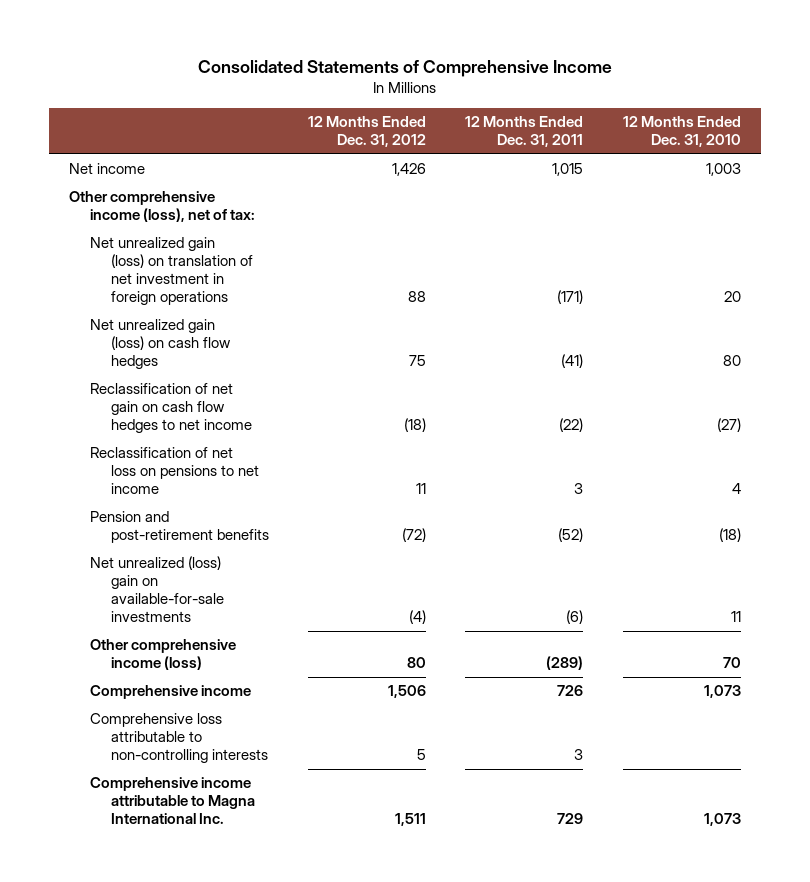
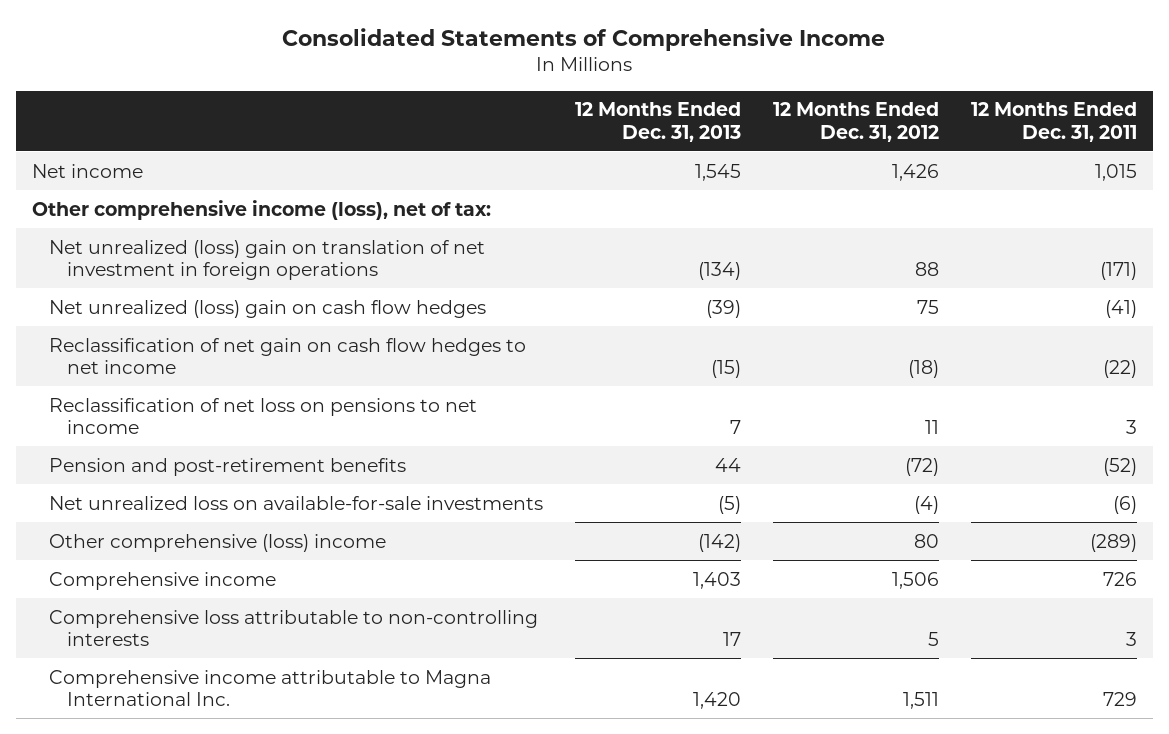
- | 12 Months Ended Dec. 31, 2012 | 12 Months Ended Dec. 31, 2011 | 12 Months Ended Dec. 31, 2010
+ | 12 Months Ended Dec. 31, 2013 | 12 Months Ended Dec. 31, 2012 | 12 Months Ended Dec. 31, 2011
- Net unrealized gain (loss) on translation of net investment in foreign operations | 88 | (171) | 20
- Net unrealized gain (loss) on cash flow hedges | 75 | (41) | 80
+ Net unrealized (loss) gain on translation of net investment in foreign operations | (134) | 88 | (171)
+ Net unrealized (loss) gain on cash flow hedges | (39) | 75 | (41)
- Net unrealized (loss) gain on available-for-sale investments | (4) | (6) | 11
- Other comprehensive income (loss) | 80 | (289) | 70
+ Net unrealized loss on available-for-sale investments | (5) | (4) | (6)
+ Other comprehensive (loss) income | (142) | 80 | (289)

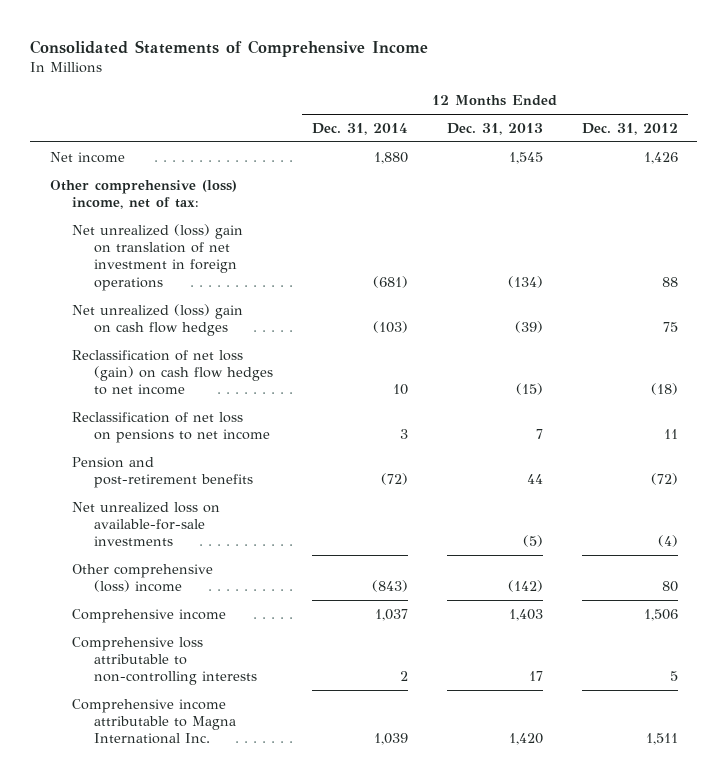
- | 12 Months Ended Dec. 31, 2013 | 12 Months Ended Dec. 31, 2012 | 12 Months Ended Dec. 31, 2011
+ | 12 Months Ended Dec. 31, 2014 | 12 Months Ended Dec. 31, 2013 | 12 Months Ended Dec. 31, 2012
- Other comprehensive income (loss), net of tax:
+ Other comprehensive (loss) income, net of tax:
- Reclassification of net gain on cash flow hedges to net income | (15) | (18) | (22)
+ Reclassification of net loss (gain) on cash flow hedges to net income | 10 | (15) | (18)

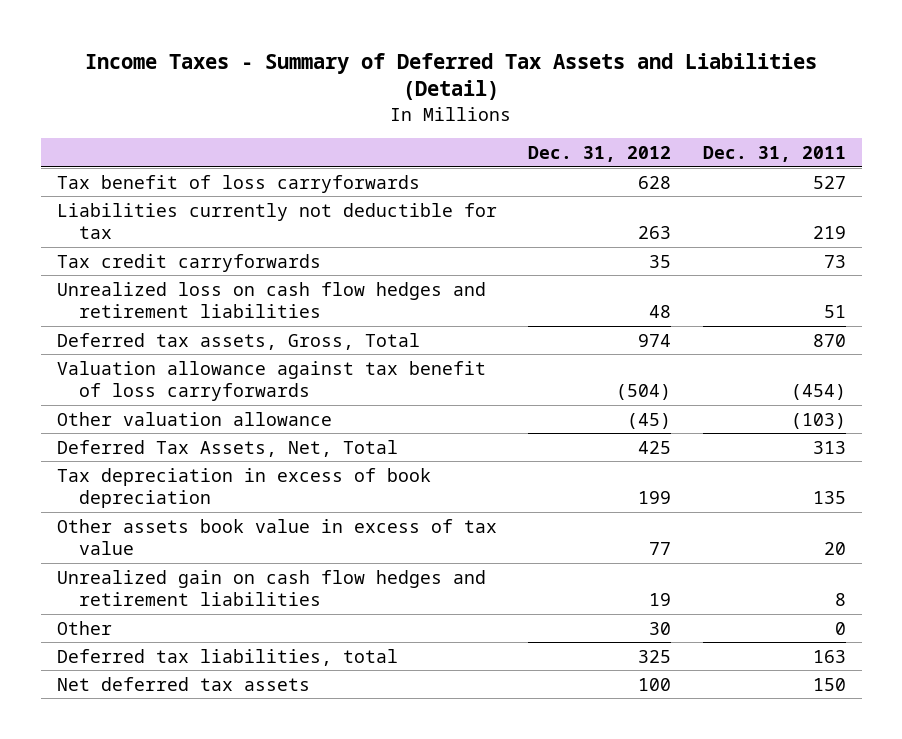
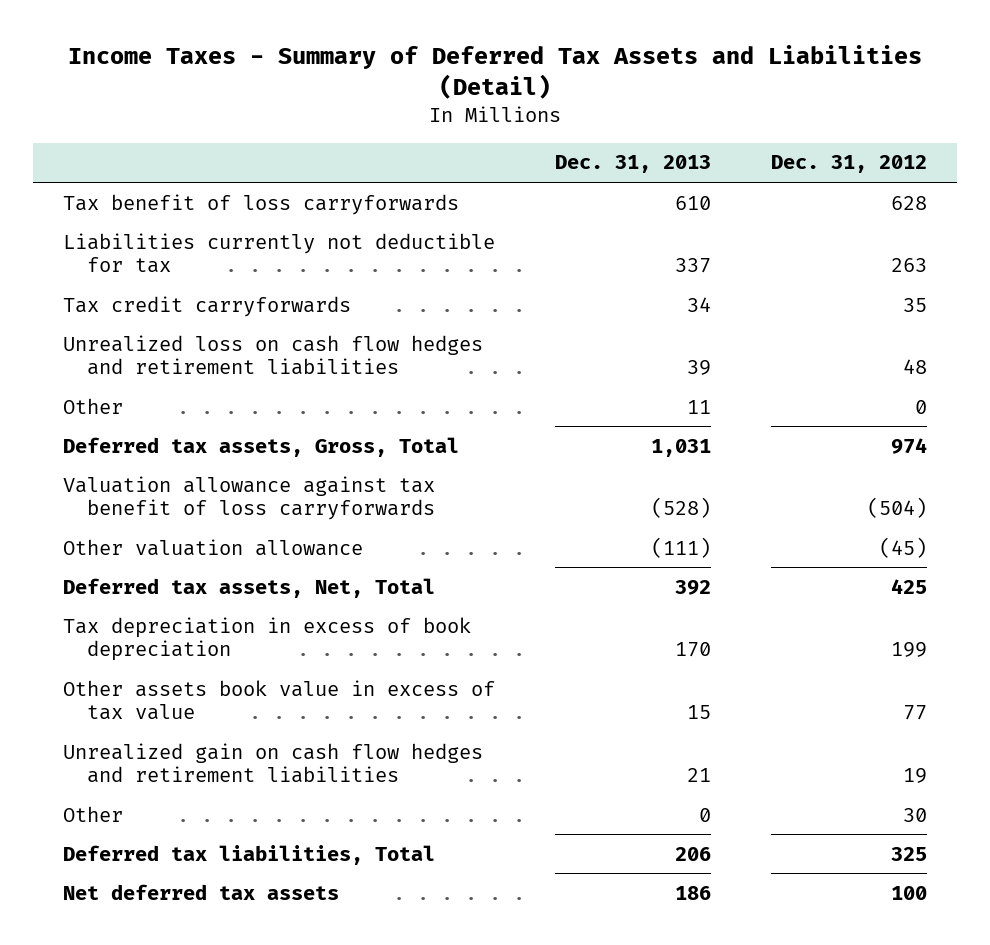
- | Dec. 31, 2012 | Dec. 31, 2011
+ | Dec. 31, 2013 | Dec. 31, 2012
+ Other | 11 | 0
- Deferred Tax Assets, Net, Total | 425 | 313
+ Deferred tax assets, Net, Total | 392 | 425
- Deferred tax liabilities, total | 325 | 163
+ Deferred tax liabilities, Total | 206 | 325

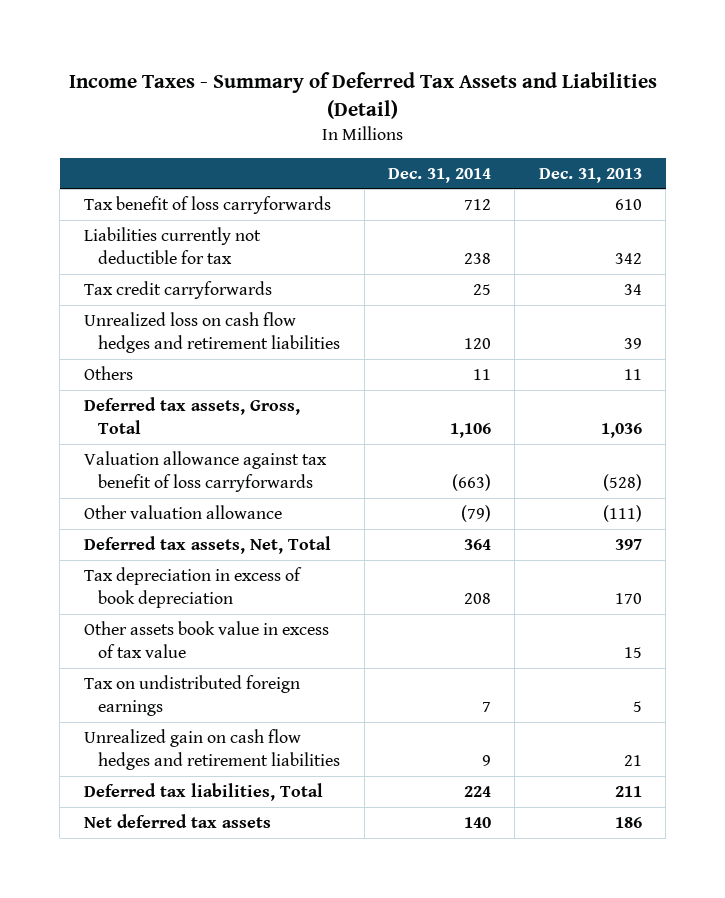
- | Dec. 31, 2013 | Dec. 31, 2012
+ | Dec. 31, 2014 | Dec. 31, 2013
- Liabilities currently not deductible for tax | 337 | 263
+ Liabilities currently not deductible for tax | 238 | 342
- Other | 11 | 0
- Deferred tax assets, Gross, Total | 1,031 | 974
+ Others | 11 | 11
+ Deferred tax assets, Gross, Total | 1,106 | 1,036
- Deferred tax assets, Net, Total | 392 | 425
+ Deferred tax assets, Net, Total | 364 | 397
+ Tax on undistributed foreign earnings | 7 | 5
- Other | 0 | 30
- Deferred tax liabilities, Total | 206 | 325
+ Deferred tax liabilities, Total | 224 | 211

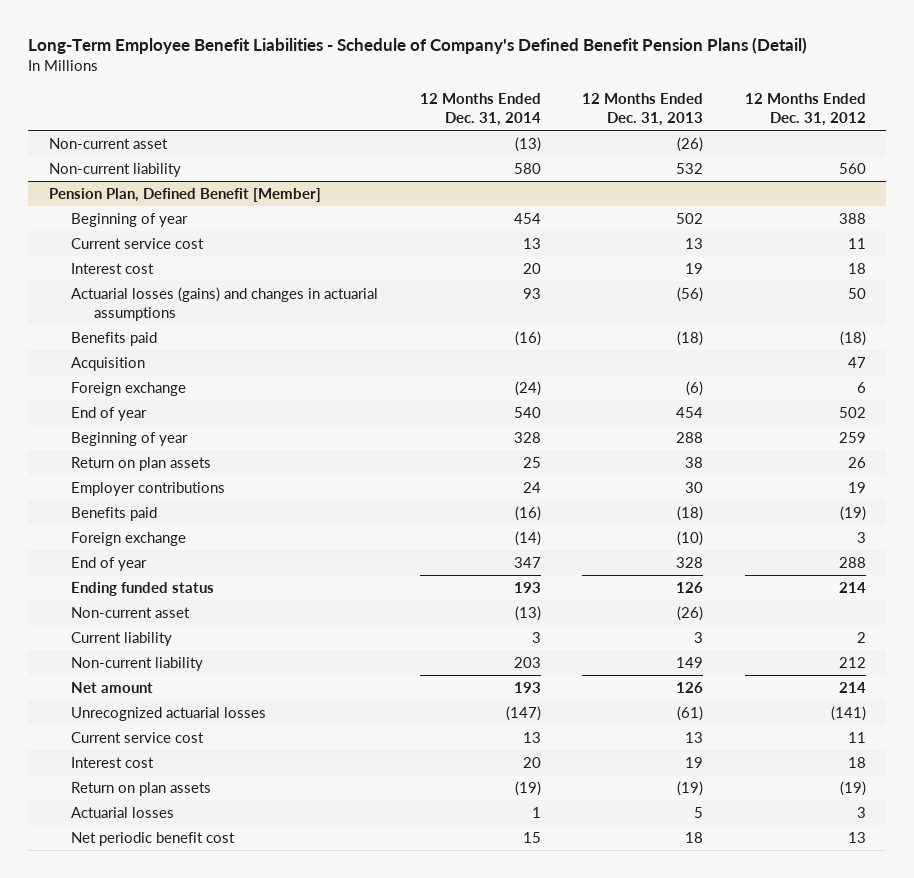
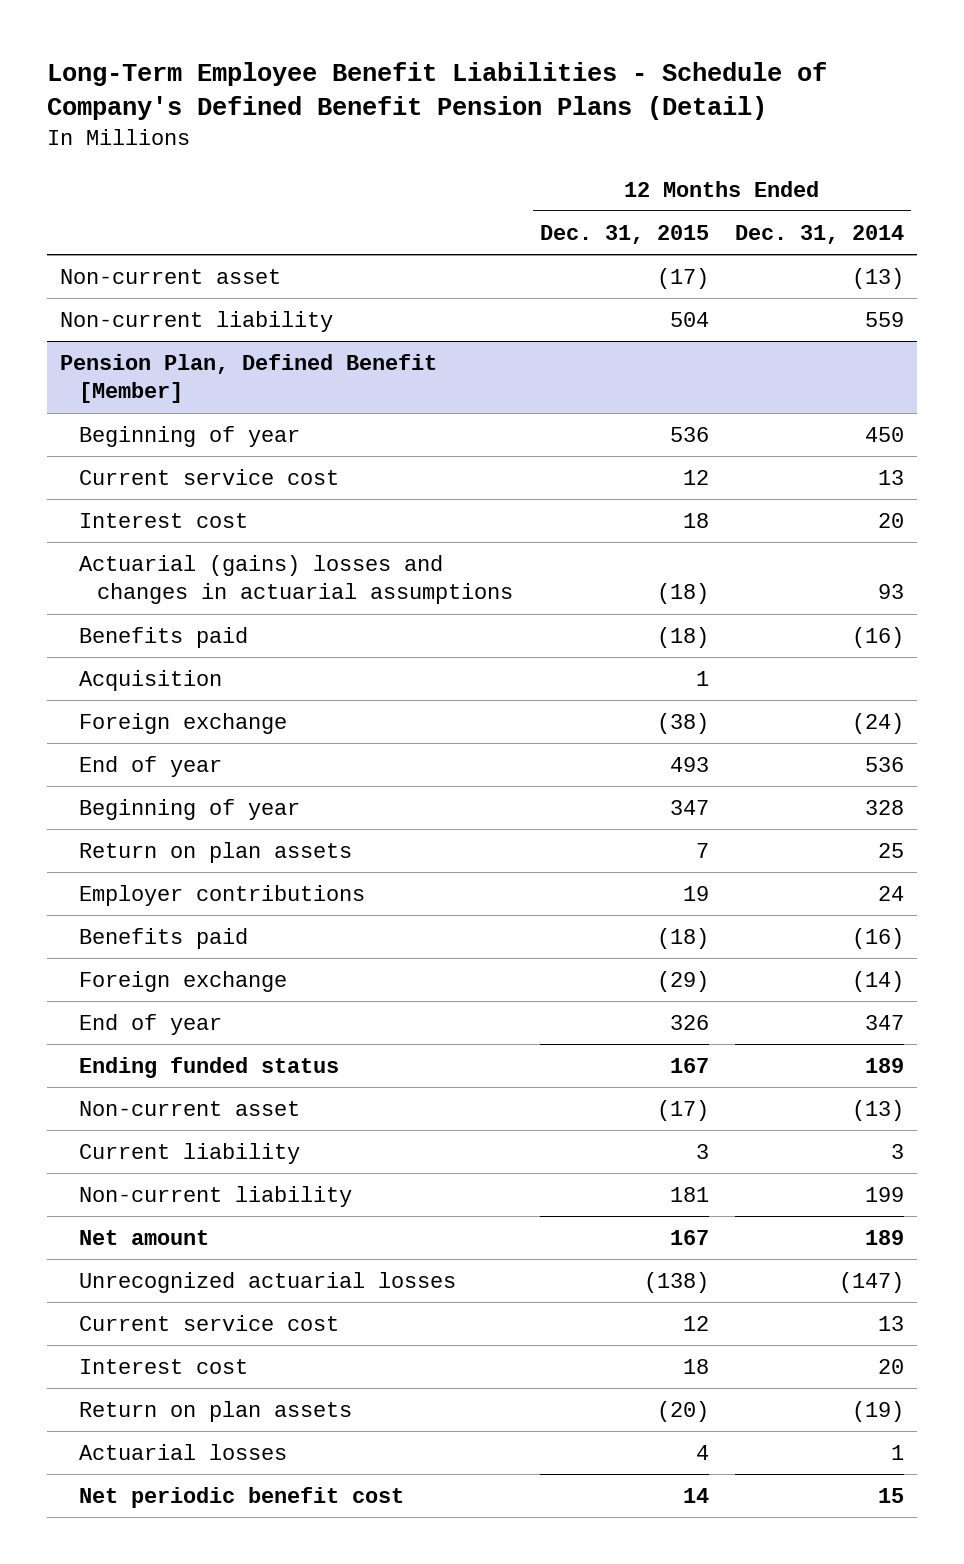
- | 12 Months Ended Dec. 31, 2014 | 12 Months Ended Dec. 31, 2013 | 12 Months Ended Dec. 31, 2012
+ | 12 Months Ended Dec. 31, 2015 | 12 Months Ended Dec. 31, 2014
- Non-current liability | 580 | 532 | 560
+ Non-current liability | 504 | 559
@ Pension Plan, Defined Benefit [Member]
- Beginning of year | 454 | 502 | 388
+ Beginning of year | 536 | 450
- Actuarial losses (gains) and changes in actuarial assumptions | 93 | (56) | 50
+ Actuarial (gains) losses and changes in actuarial assumptions | (18) | 93
- End of year | 540 | 454 | 502
+ End of year | 493 | 536
- Ending funded status | 193 | 126 | 214
+ Ending funded status | 167 | 189
- Non-current liability | 203 | 149 | 212
- Net amount | 193 | 126 | 214
+ Non-current liability | 181 | 199
+ Net amount | 167 | 189

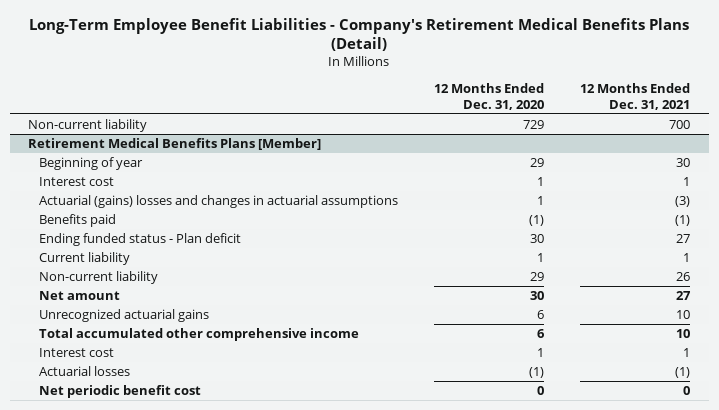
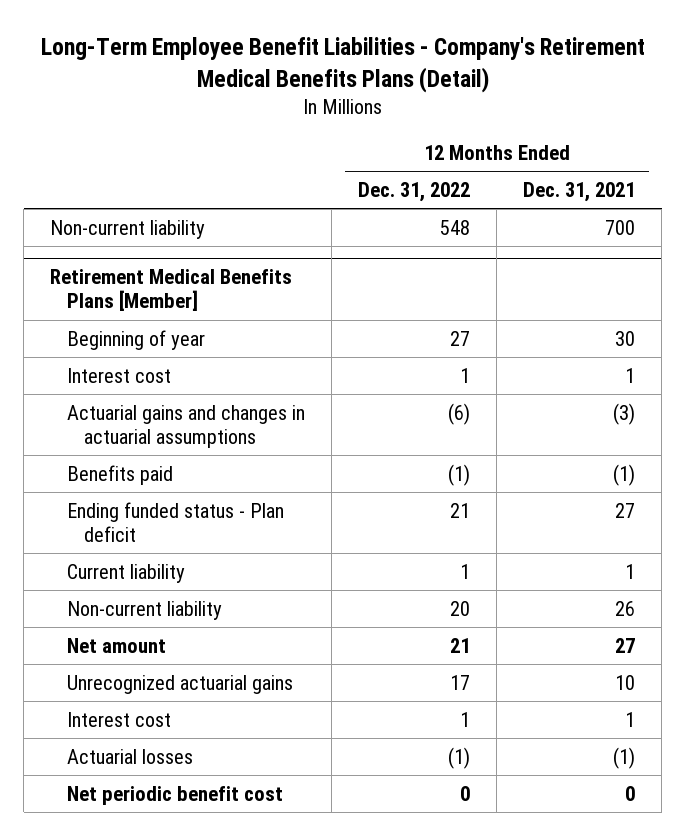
- | 12 Months Ended Dec. 31, 2020 | 12 Months Ended Dec. 31, 2021
+ | 12 Months Ended Dec. 31, 2022 | 12 Months Ended Dec. 31, 2021
@ Retirement Medical Benefits Plans [Member]
- Actuarial (gains) losses and changes in actuarial assumptions | 1 | (3)
+ Actuarial gains and changes in actuarial assumptions | (6) | (3)
- Total accumulated other comprehensive income | 6 | 10

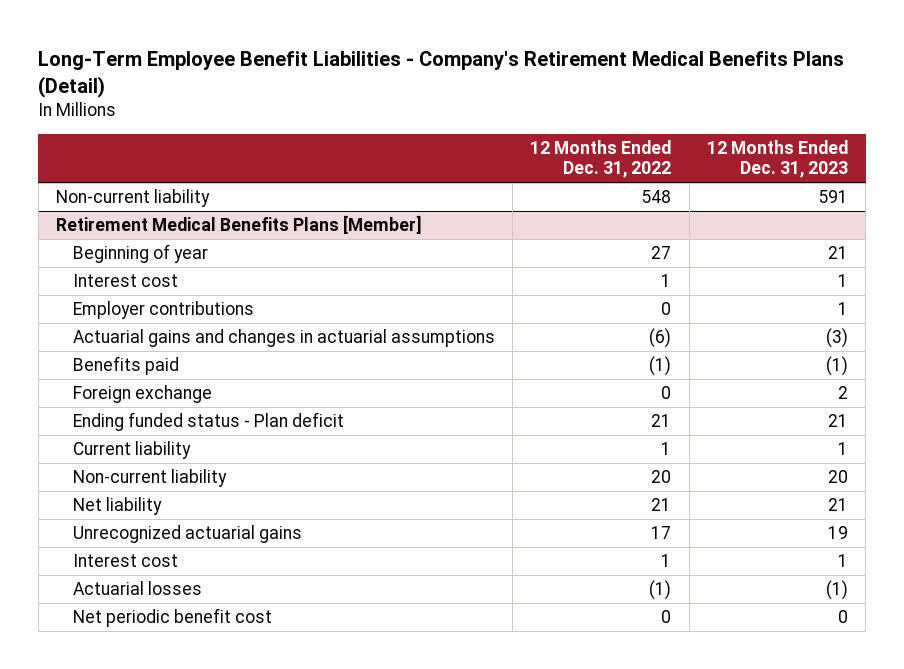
- | 12 Months Ended Dec. 31, 2022 | 12 Months Ended Dec. 31, 2021
+ | 12 Months Ended Dec. 31, 2022 | 12 Months Ended Dec. 31, 2023
@ Retirement Medical Benefits Plans [Member]
+ Employer contributions | 0 | 1
+ Foreign exchange | 0 | 2
- Net amount | 21 | 27
+ Net liability | 21 | 21

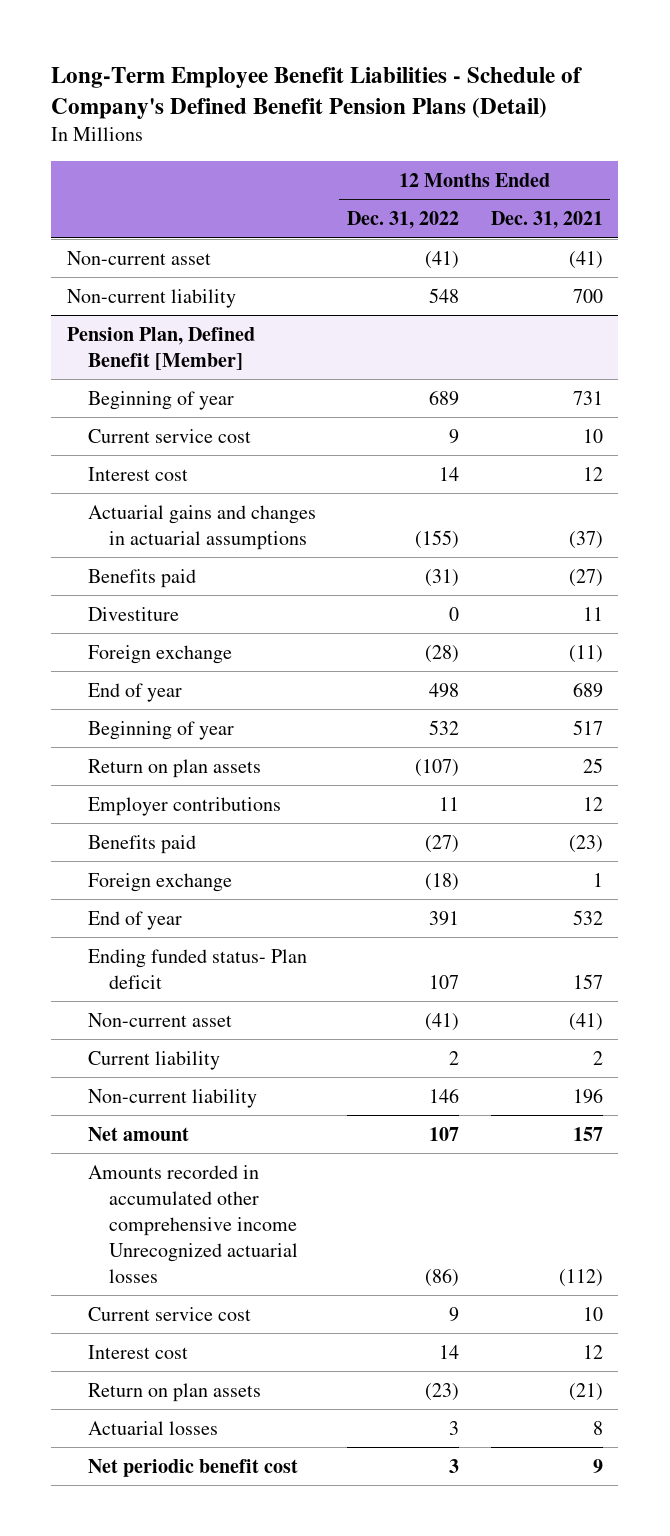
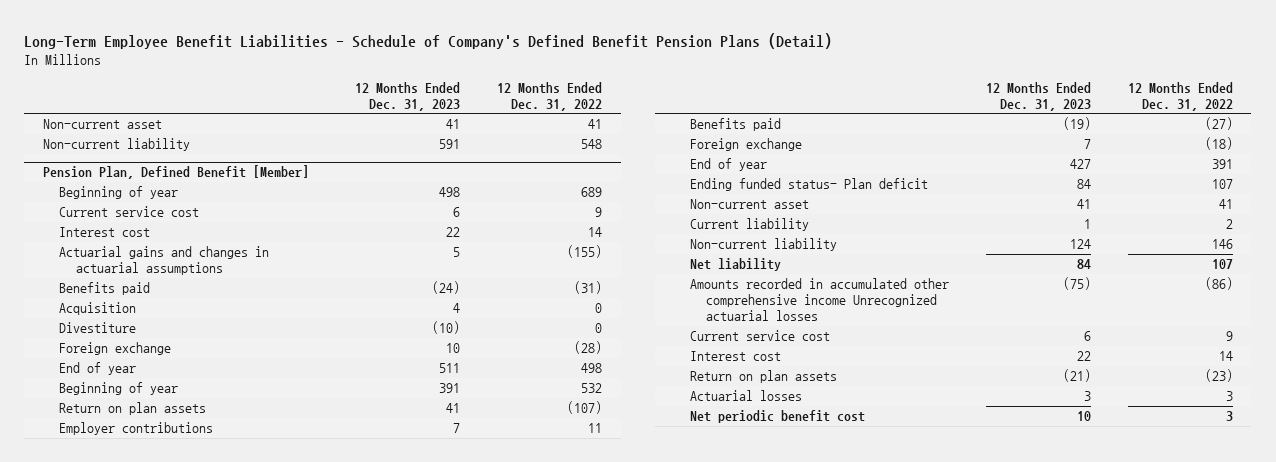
- | 12 Months Ended Dec. 31, 2022 | 12 Months Ended Dec. 31, 2021
+ | 12 Months Ended Dec. 31, 2023 | 12 Months Ended Dec. 31, 2022
- Non-current asset | (41) | (41)
+ Non-current asset | 41 | 41
@ Pension Plan, Defined Benefit [Member]
+ Acquisition | 4 | 0
- Non-current asset | (41) | (41)
+ Non-current asset | 41 | 41
- Net amount | 107 | 157
+ Net liability | 84 | 107

